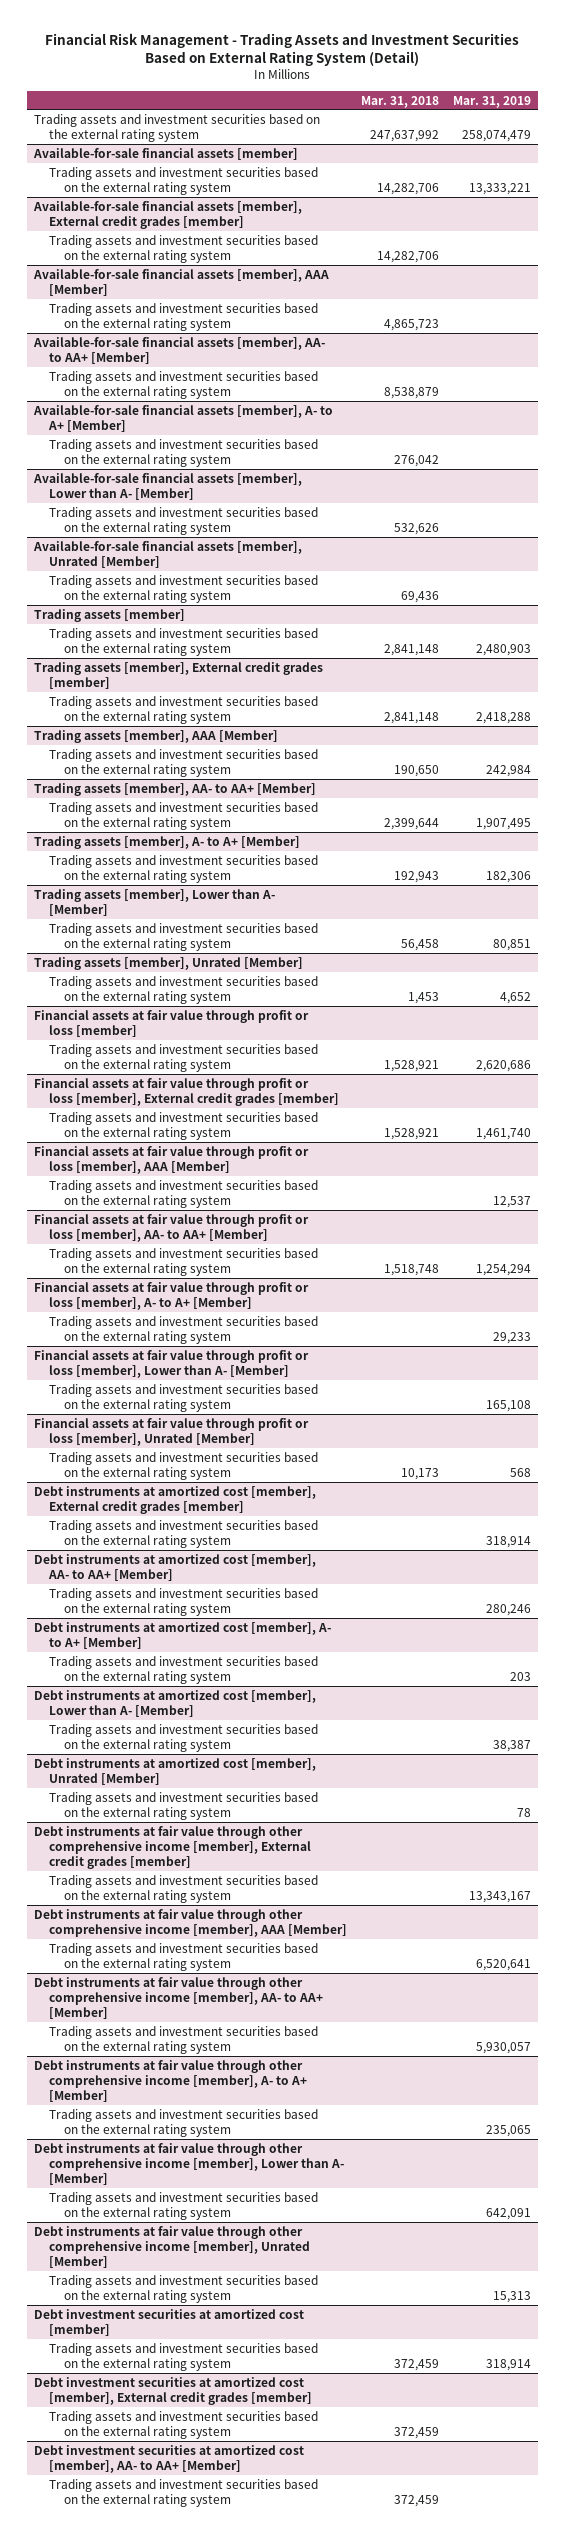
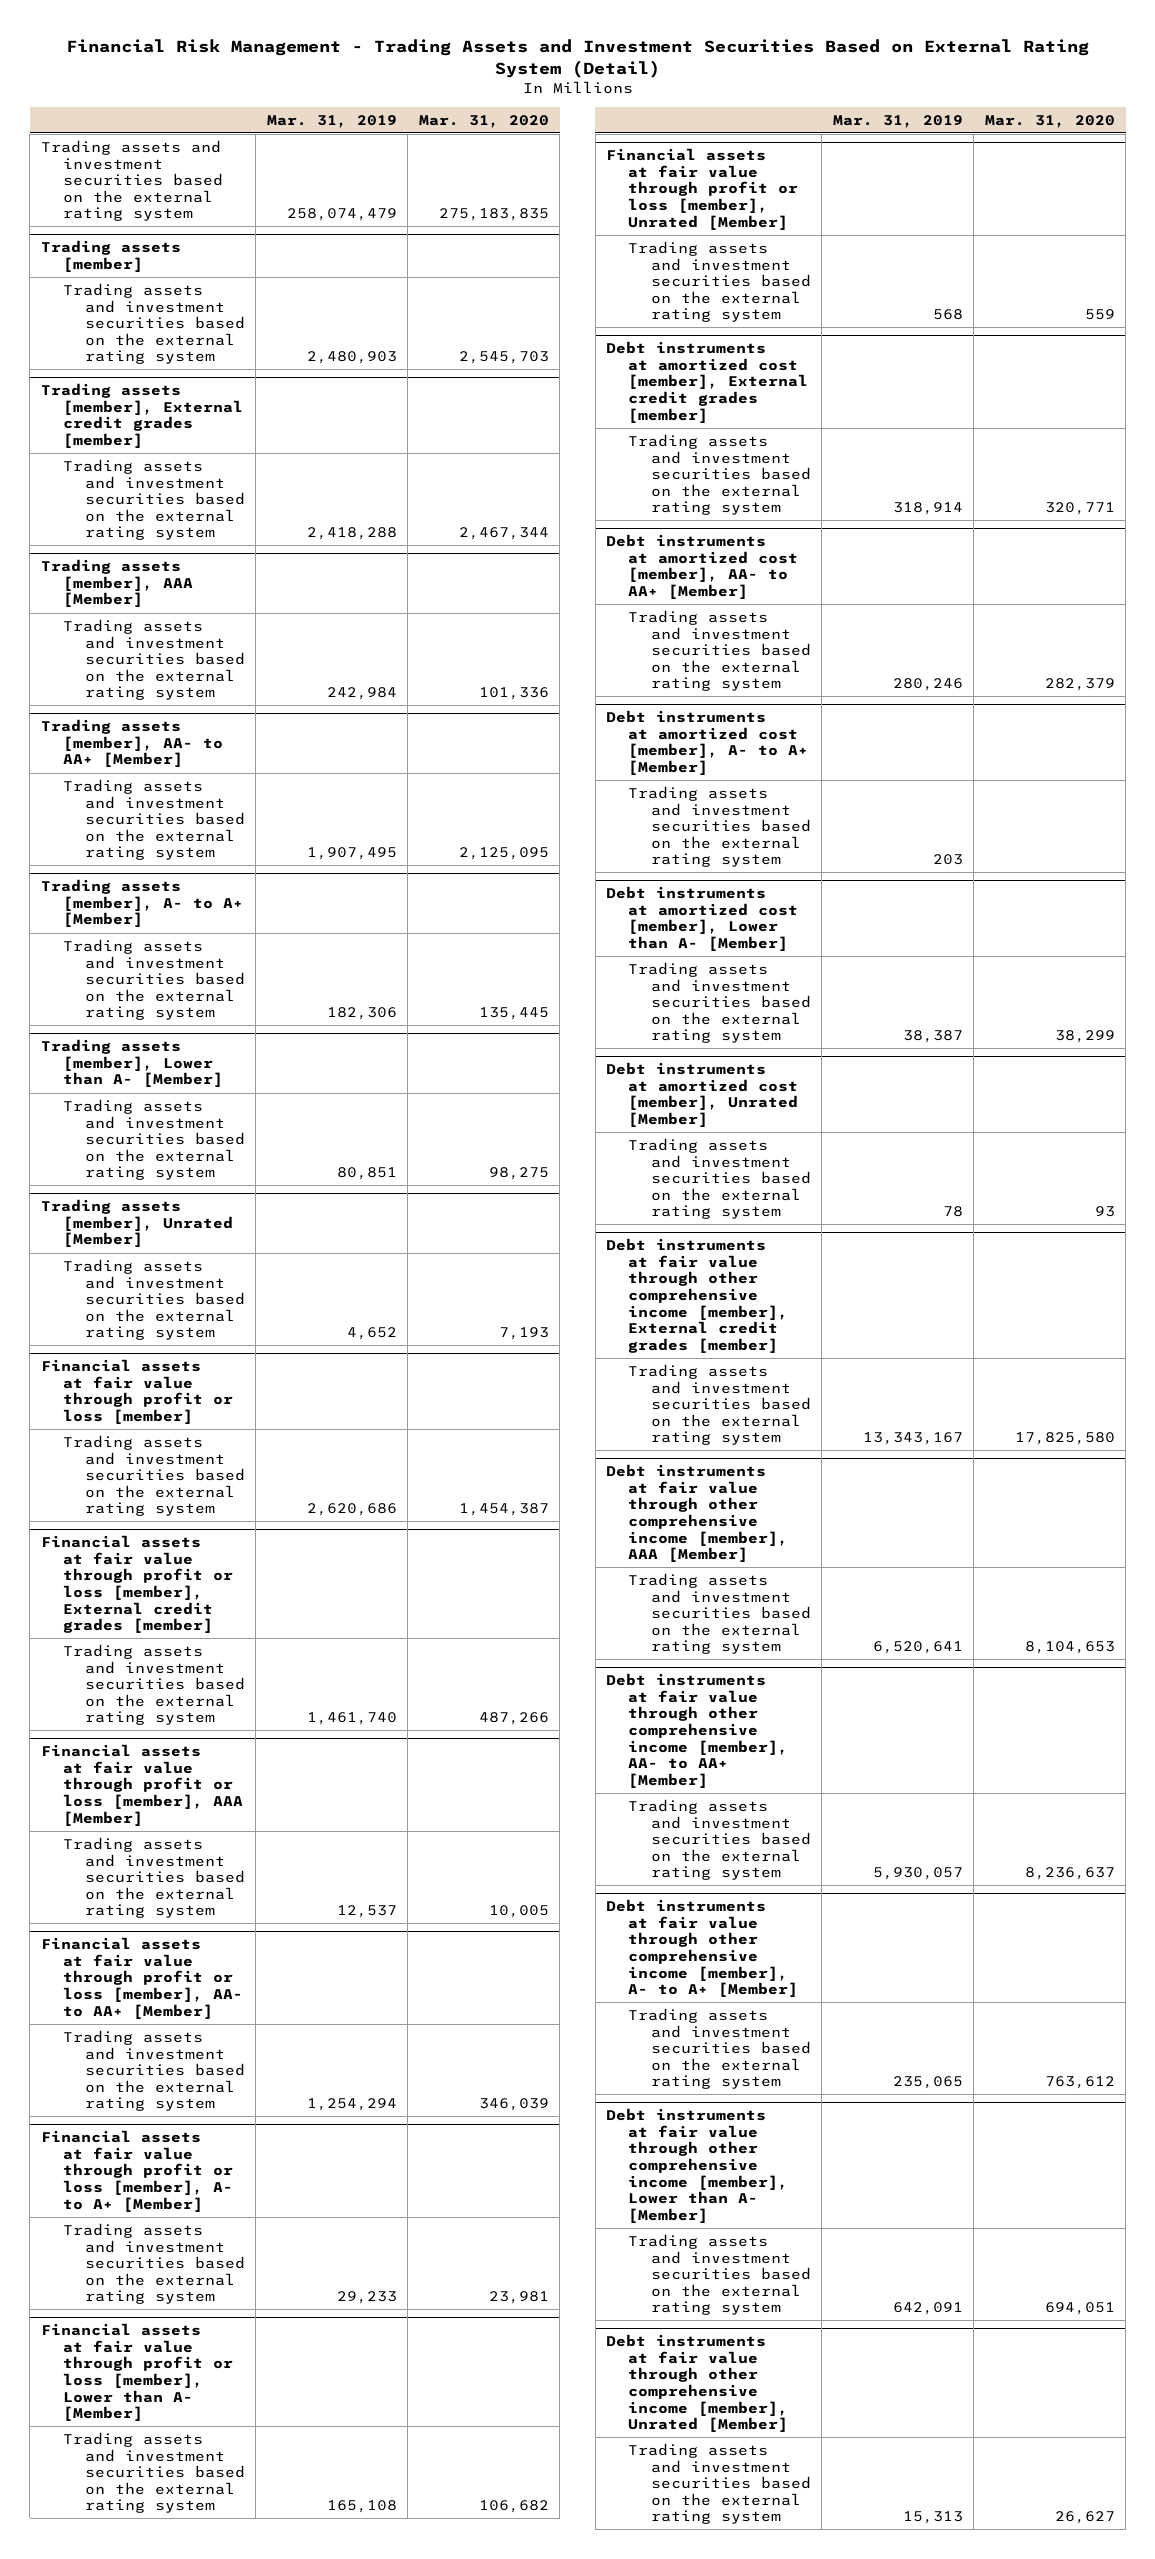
- | Mar. 31, 2018 | Mar. 31, 2019
+ | Mar. 31, 2019 | Mar. 31, 2020
- Available-for-sale financial assets [member]
- Trading assets and investment securities based on the external rating system | 14,282,706 | 13,333,221
- Available-for-sale financial assets [member], External credit grades [member]
- Trading assets and investment securities based on the external rating system | 14,282,706 |
- Available-for-sale financial assets [member], AAA [Member]
- Trading assets and investment securities based on the external rating system | 4,865,723 |
- Available-for-sale financial assets [member], AA- to AA+ [Member]
- Trading assets and investment securities based on the external rating system | 8,538,879 |
- Available-for-sale financial assets [member], A- to A+ [Member]
- Trading assets and investment securities based on the external rating system | 276,042 |
- Available-for-sale financial assets [member], Lower than A- [Member]
- Trading assets and investment securities based on the external rating system | 532,626 |
- Available-for-sale financial assets [member], Unrated [Member]
- Trading assets and investment securities based on the external rating system | 69,436 |
- Debt investment securities at amortized cost [member]
- Trading assets and investment securities based on the external rating system | 372,459 | 318,914
- Debt investment securities at amortized cost [member], External credit grades [member]
- Trading assets and investment securities based on the external rating system | 372,459 |
- Debt investment securities at amortized cost [member], AA- to AA+ [Member]
- Trading assets and investment securities based on the external rating system | 372,459 |

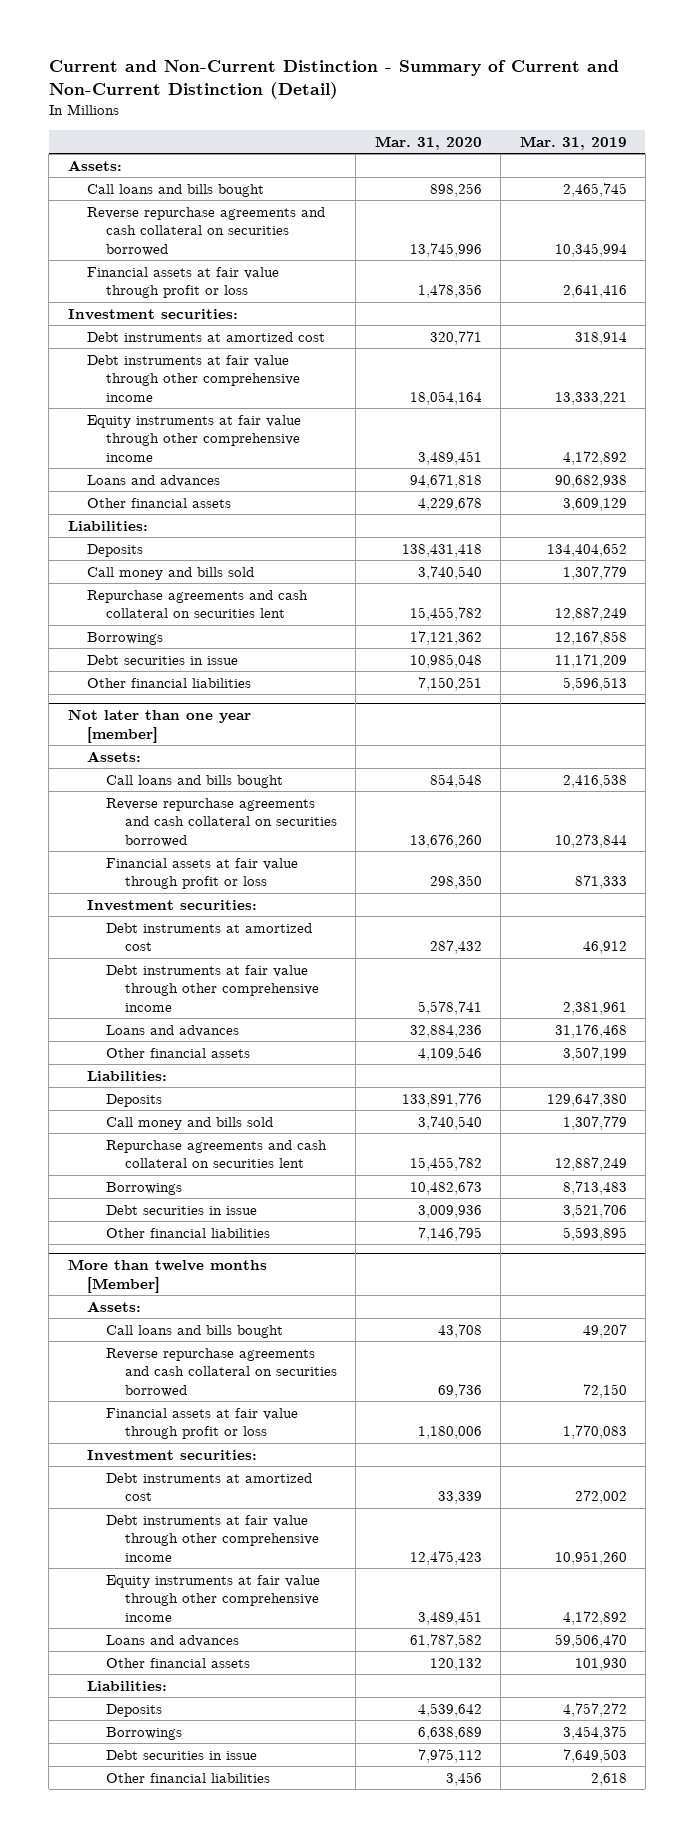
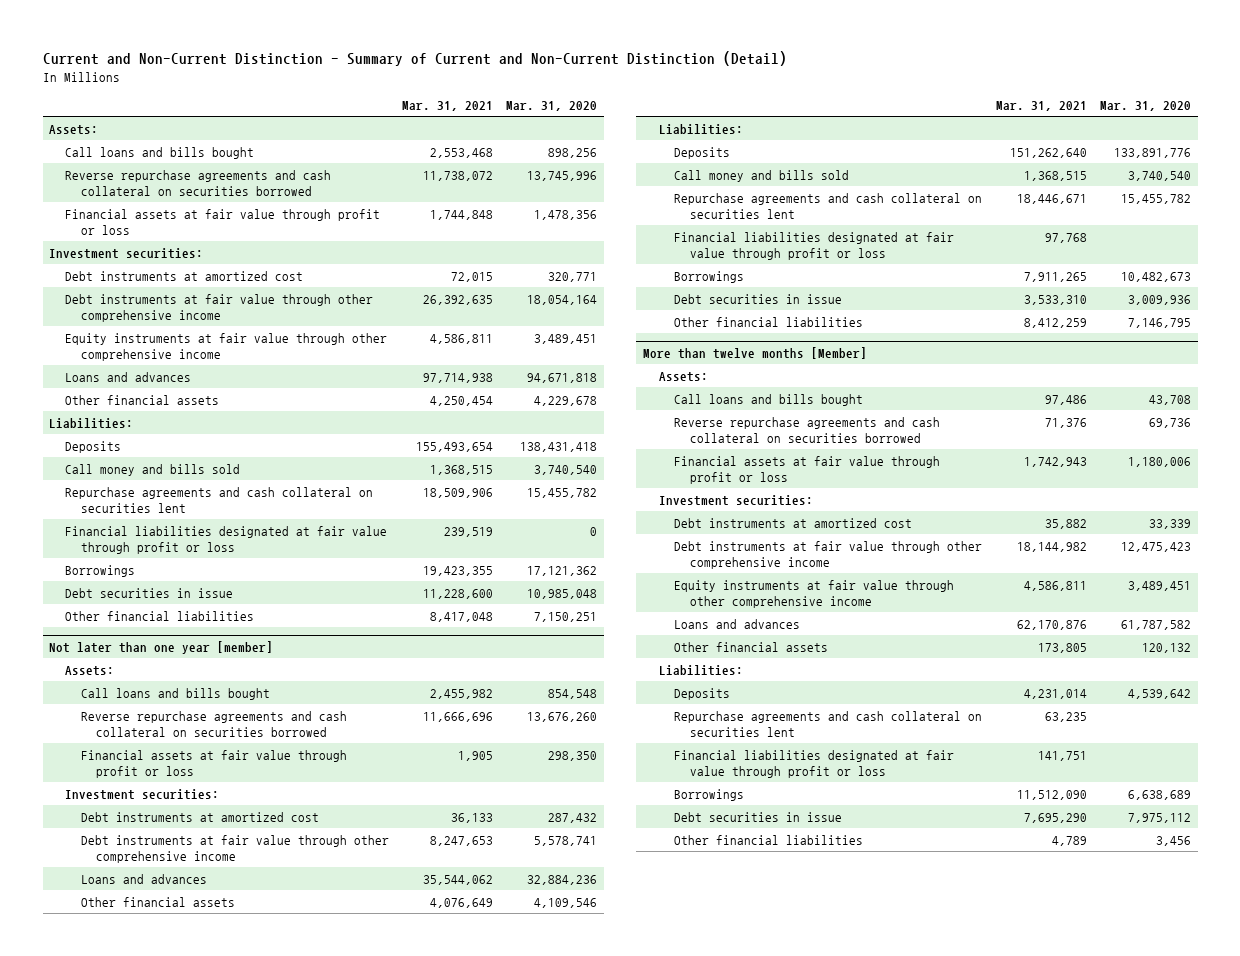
- | Mar. 31, 2020 | Mar. 31, 2019
+ | Mar. 31, 2021 | Mar. 31, 2020
+ Financial liabilities designated at fair value through profit or loss | 239,519 | 0
@ Not later than one year [member]
+ Financial liabilities designated at fair value through profit or loss | 97,768 |
@ More than twelve months [Member]
+ Repurchase agreements and cash collateral on securities lent | 63,235 |
+ Financial liabilities designated at fair value through profit or loss | 141,751 |

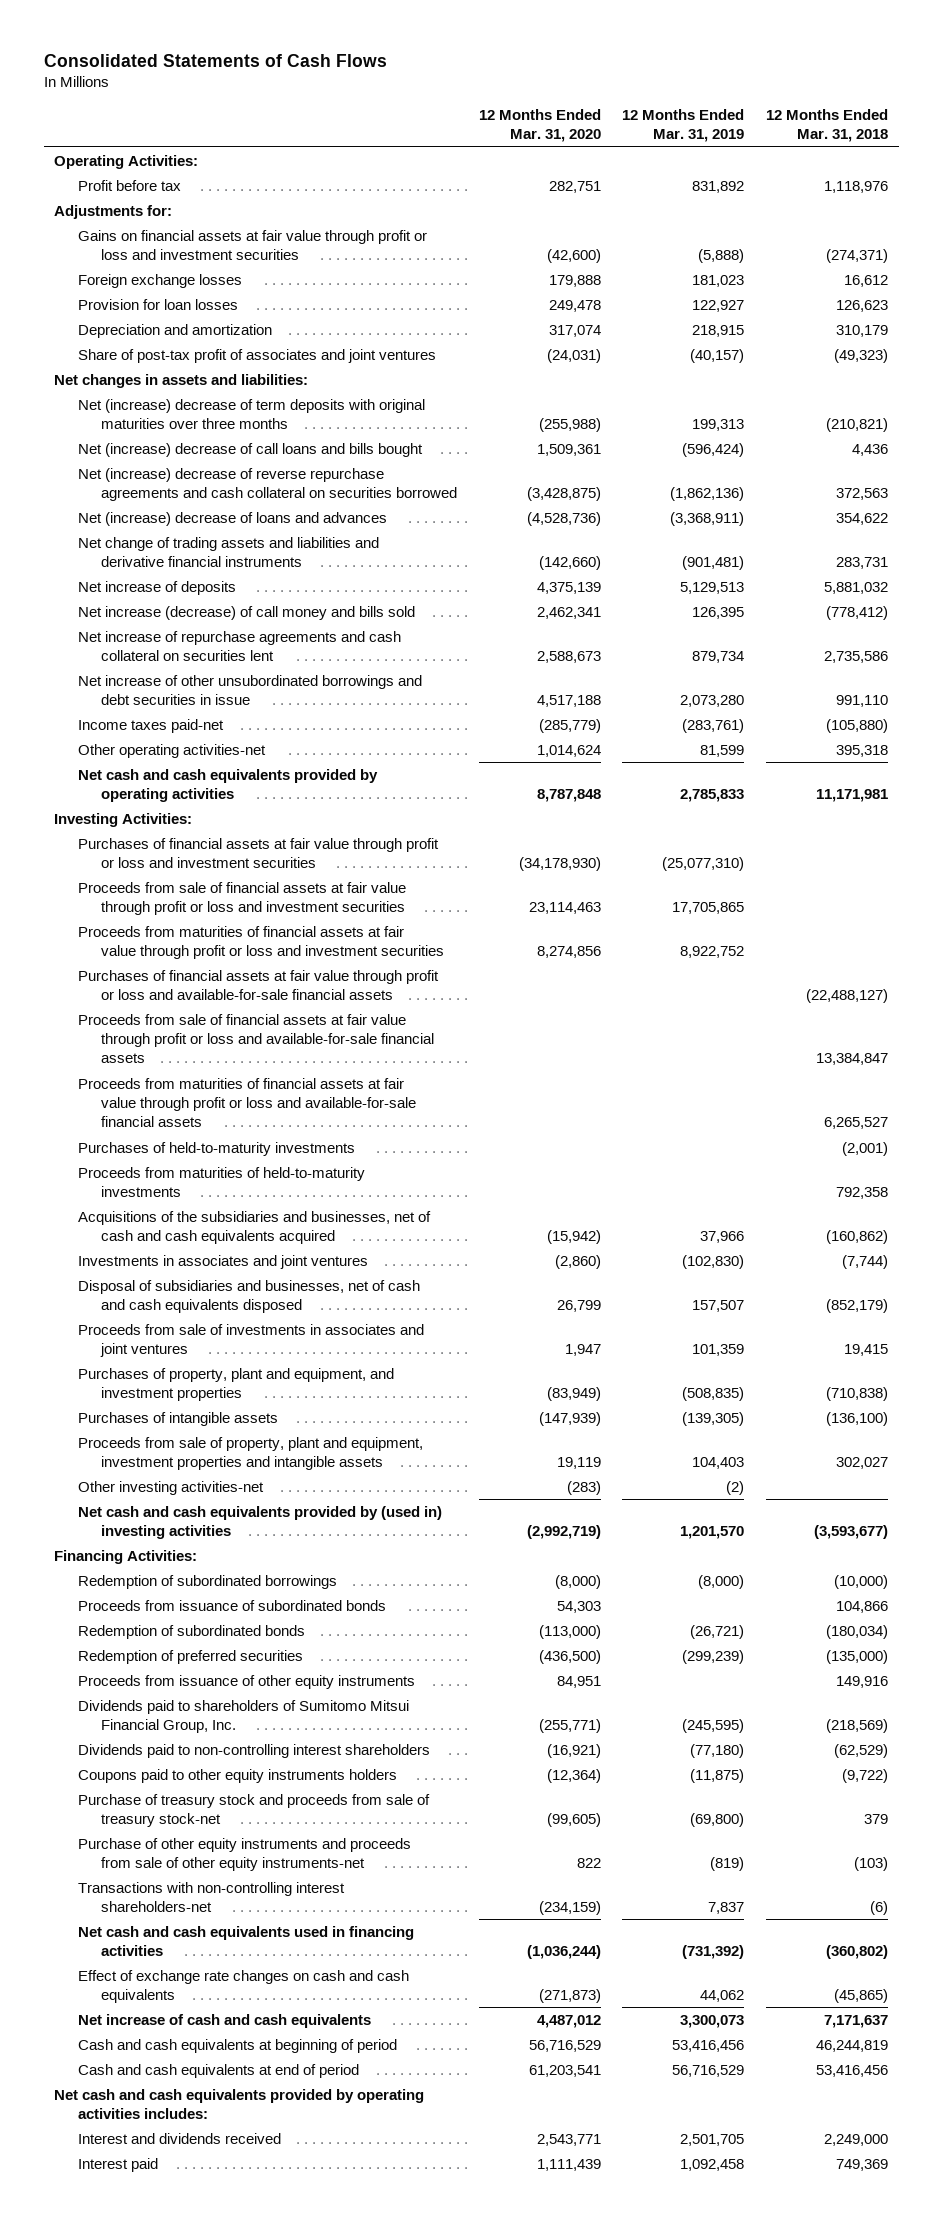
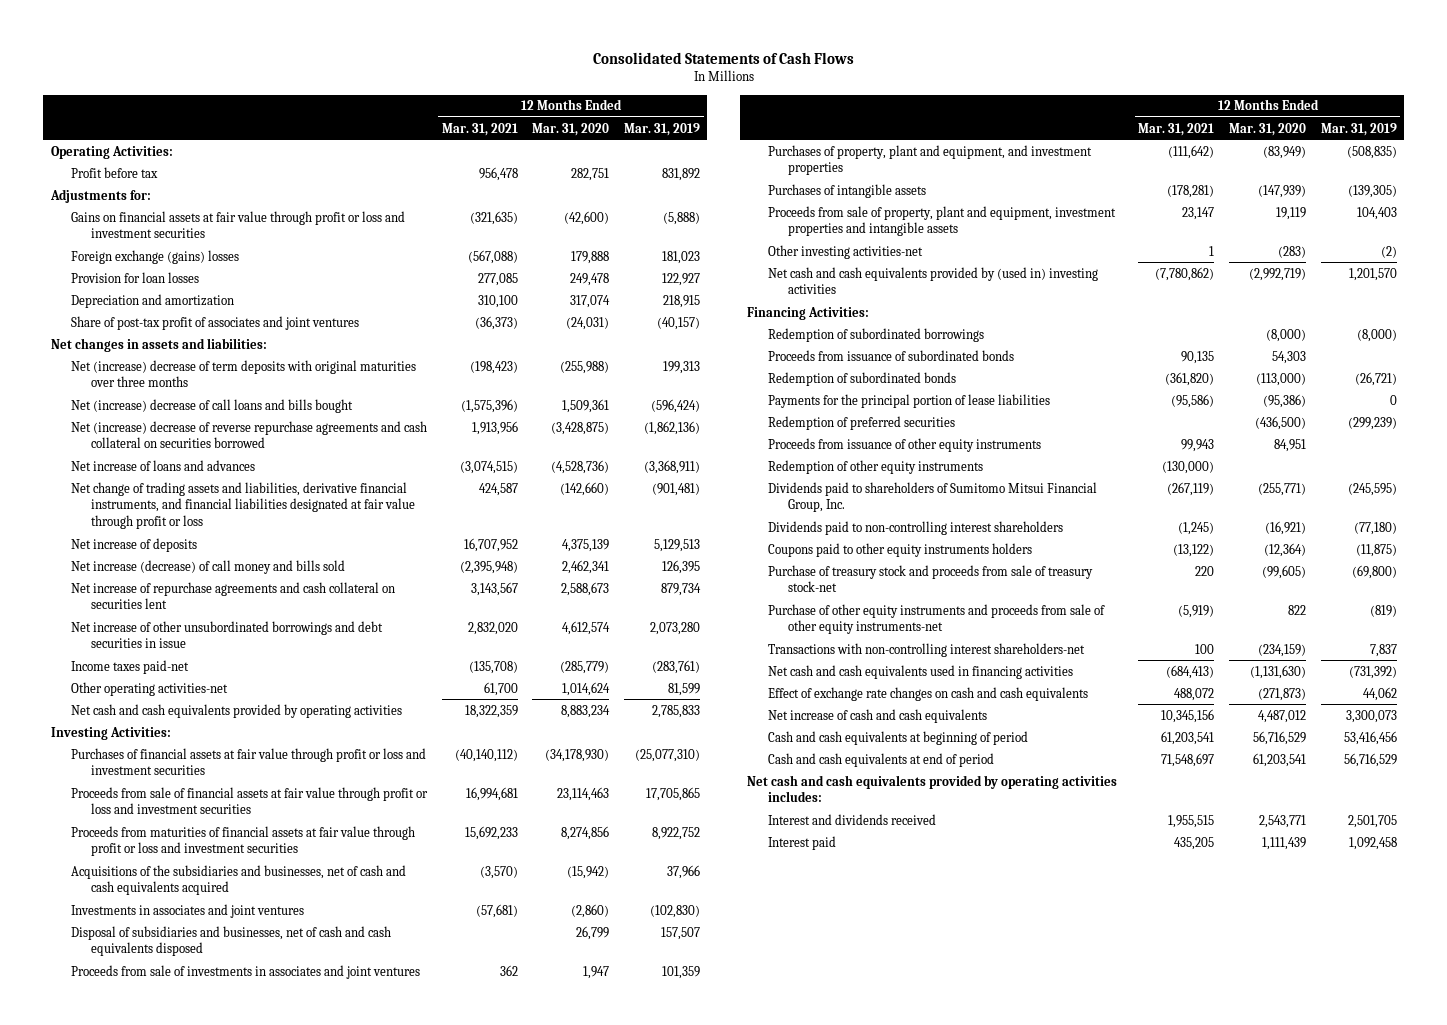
- | 12 Months Ended Mar. 31, 2020 | 12 Months Ended Mar. 31, 2019 | 12 Months Ended Mar. 31, 2018
+ | 12 Months Ended Mar. 31, 2021 | 12 Months Ended Mar. 31, 2020 | 12 Months Ended Mar. 31, 2019
- Foreign exchange losses | 179,888 | 181,023 | 16,612
+ Foreign exchange (gains) losses | (567,088) | 179,888 | 181,023
- Net (increase) decrease of loans and advances | (4,528,736) | (3,368,911) | 354,622
- Net change of trading assets and liabilities and derivative financial instruments | (142,660) | (901,481) | 283,731
+ Net increase of loans and advances | (3,074,515) | (4,528,736) | (3,368,911)
+ Net change of trading assets and liabilities, derivative financial instruments, and financial liabilities designated at fair value through profit or loss | 424,587 | (142,660) | (901,481)
- Net increase of other unsubordinated borrowings and debt securities in issue | 4,517,188 | 2,073,280 | 991,110
+ Net increase of other unsubordinated borrowings and debt securities in issue | 2,832,020 | 4,612,574 | 2,073,280
- Net cash and cash equivalents provided by operating activities | 8,787,848 | 2,785,833 | 11,171,981
+ Net cash and cash equivalents provided by operating activities | 18,322,359 | 8,883,234 | 2,785,833
- Purchases of financial assets at fair value through profit or loss and available-for-sale financial assets | | | (22,488,127)
- Proceeds from sale of financial assets at fair value through profit or loss and available-for-sale financial assets | | | 13,384,847
- Proceeds from maturities of financial assets at fair value through profit or loss and available-for-sale financial assets | | | 6,265,527
- Purchases of held-to-maturity investments | | | (2,001)
- Proceeds from maturities of held-to-maturity investments | | | 792,358
+ Payments for the principal portion of lease liabilities | (95,586) | (95,386) | 0
+ Redemption of other equity instruments | (130,000) | |
- Net cash and cash equivalents used in financing activities | (1,036,244) | (731,392) | (360,802)
+ Net cash and cash equivalents used in financing activities | (684,413) | (1,131,630) | (731,392)

